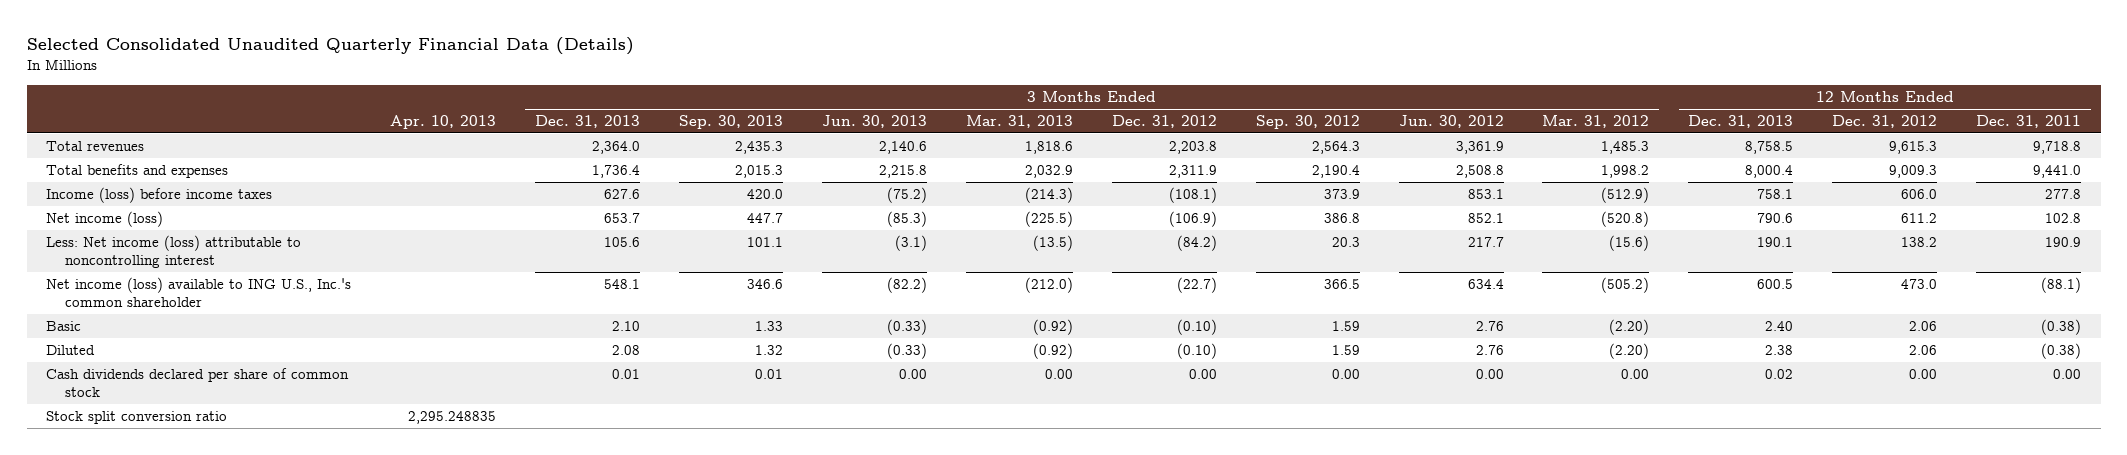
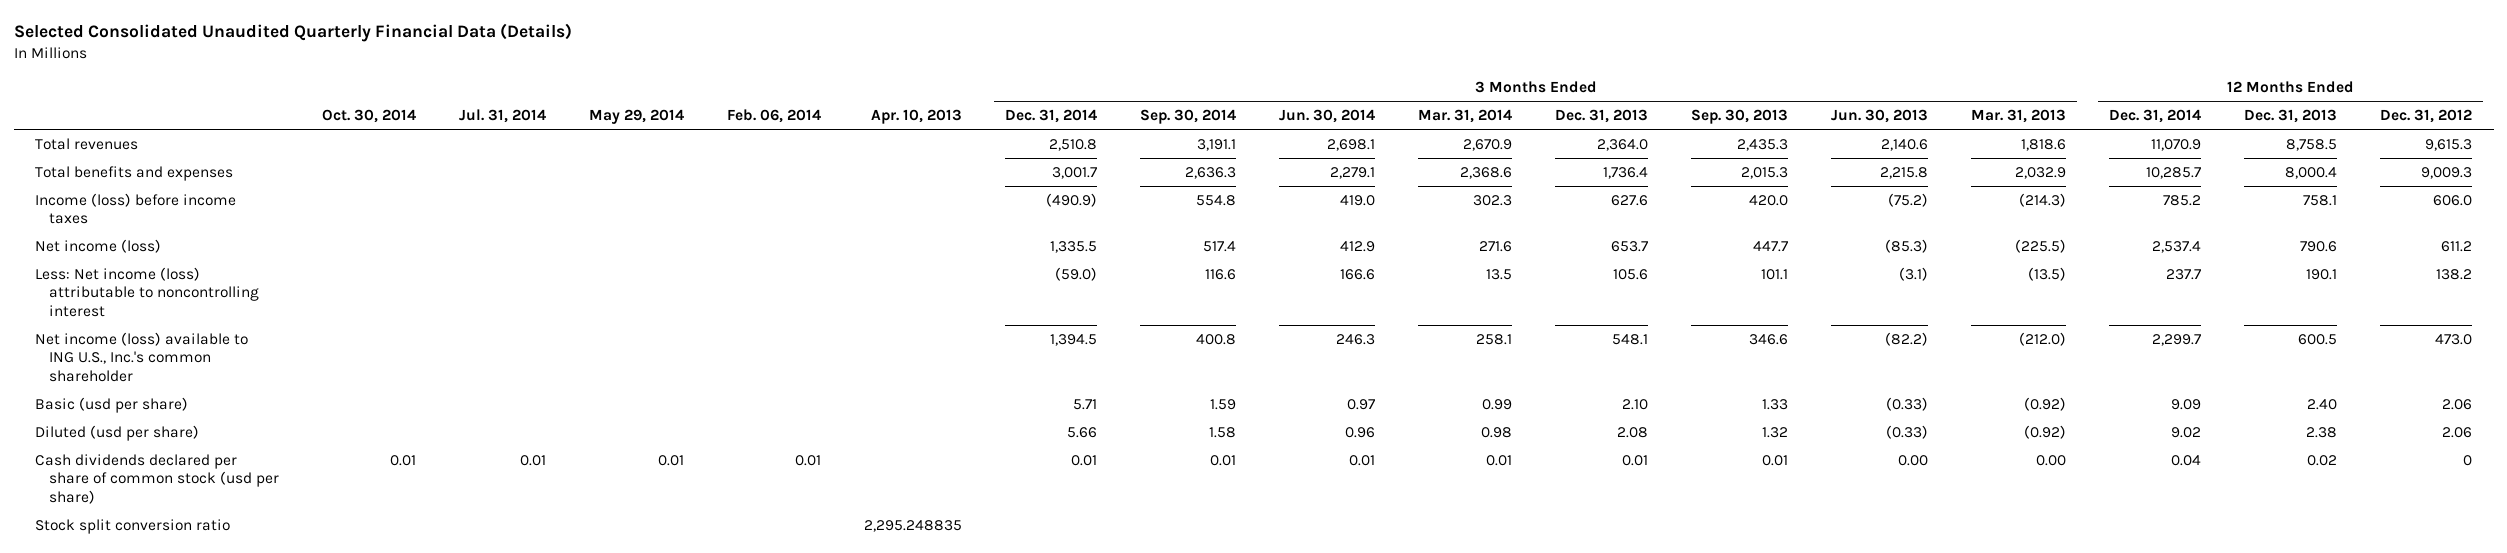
- | Apr. 10, 2013 | 3 Months Ended Dec. 31, 2013 | 3 Months Ended Sep. 30, 2013 | 3 Months Ended Jun. 30, 2013 | 3 Months Ended Mar. 31, 2013 | 3 Months Ended Dec. 31, 2012 | 3 Months Ended Sep. 30, 2012 | 3 Months Ended Jun. 30, 2012 | 3 Months Ended Mar. 31, 2012 | 12 Months Ended Dec. 31, 2013 | 12 Months Ended Dec. 31, 2012 | 12 Months Ended Dec. 31, 2011
+ | Oct. 30, 2014 | Jul. 31, 2014 | May 29, 2014 | Feb. 06, 2014 | Apr. 10, 2013 | 3 Months Ended Dec. 31, 2014 | 3 Months Ended Sep. 30, 2014 | 3 Months Ended Jun. 30, 2014 | 3 Months Ended Mar. 31, 2014 | 3 Months Ended Dec. 31, 2013 | 3 Months Ended Sep. 30, 2013 | 3 Months Ended Jun. 30, 2013 | 3 Months Ended Mar. 31, 2013 | 12 Months Ended Dec. 31, 2014 | 12 Months Ended Dec. 31, 2013 | 12 Months Ended Dec. 31, 2012
- Basic | | 2.10 | 1.33 | (0.33) | (0.92) | (0.10) | 1.59 | 2.76 | (2.20) | 2.40 | 2.06 | (0.38)
- Diluted | | 2.08 | 1.32 | (0.33) | (0.92) | (0.10) | 1.59 | 2.76 | (2.20) | 2.38 | 2.06 | (0.38)
- Cash dividends declared per share of common stock | | 0.01 | 0.01 | 0.00 | 0.00 | 0.00 | 0.00 | 0.00 | 0.00 | 0.02 | 0.00 | 0.00
+ Basic (usd per share) | | | | | | 5.71 | 1.59 | 0.97 | 0.99 | 2.10 | 1.33 | (0.33) | (0.92) | 9.09 | 2.40 | 2.06
+ Diluted (usd per share) | | | | | | 5.66 | 1.58 | 0.96 | 0.98 | 2.08 | 1.32 | (0.33) | (0.92) | 9.02 | 2.38 | 2.06
+ Cash dividends declared per share of common stock (usd per share) | 0.01 | 0.01 | 0.01 | 0.01 | | 0.01 | 0.01 | 0.01 | 0.01 | 0.01 | 0.01 | 0.00 | 0.00 | 0.04 | 0.02 | 0

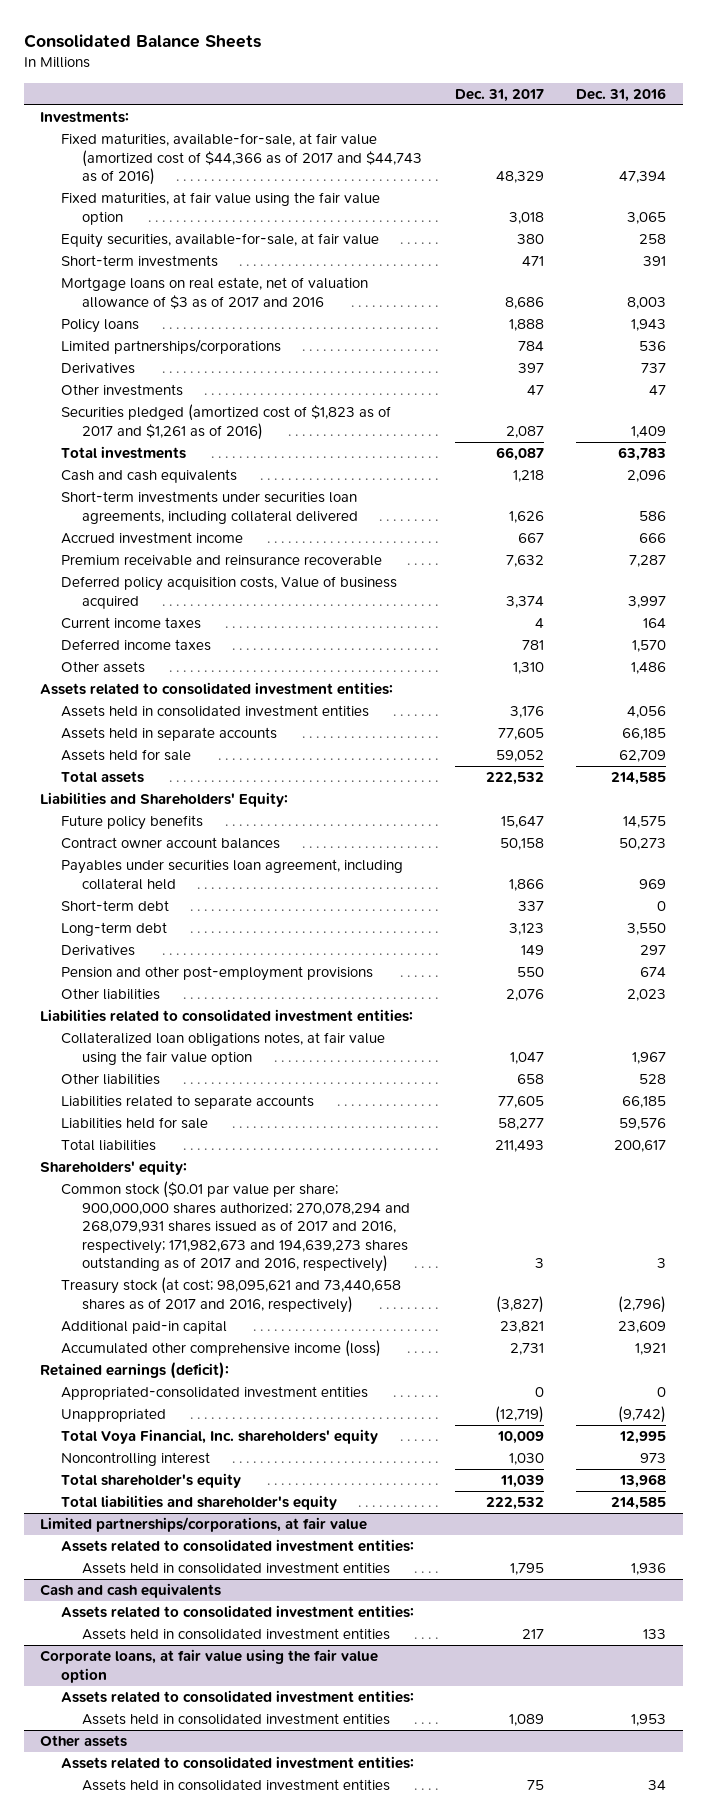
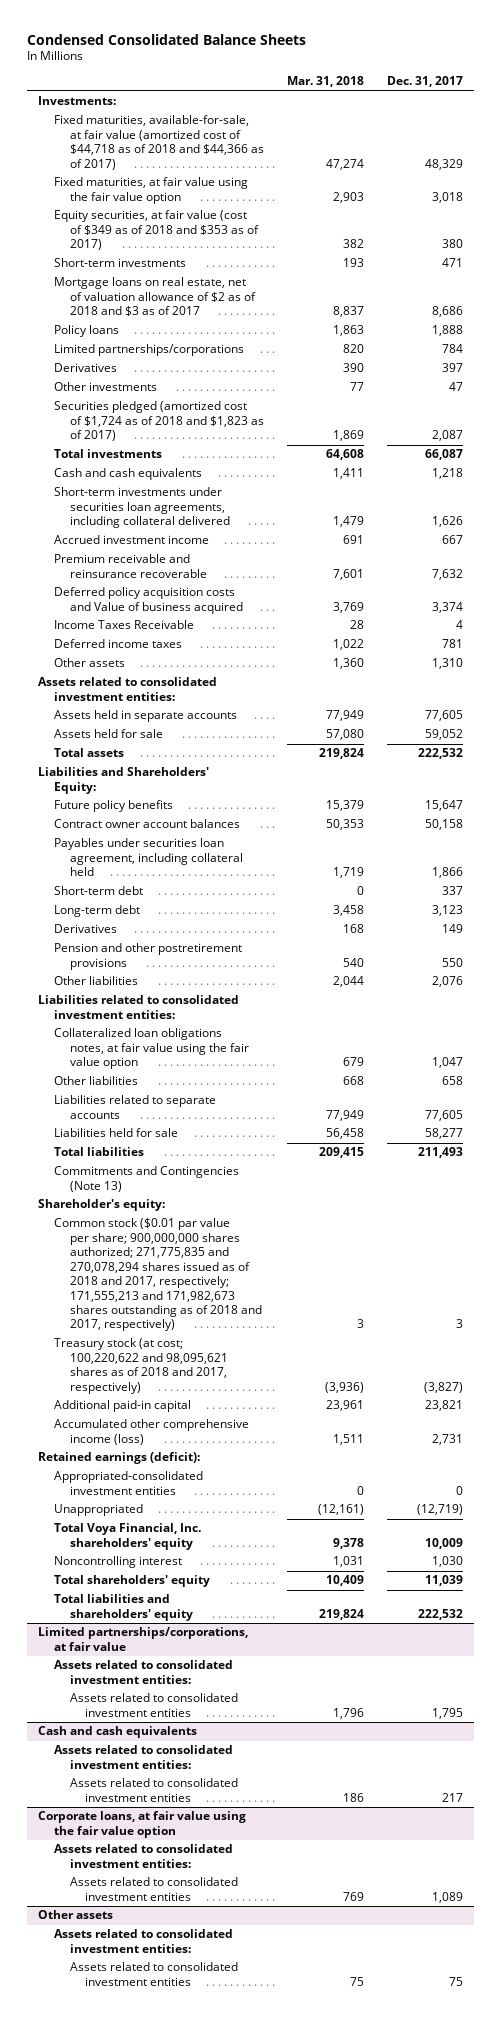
- Consolidated Balance Sheets
+ Condensed Consolidated Balance Sheets
- | Dec. 31, 2017 | Dec. 31, 2016
+ | Mar. 31, 2018 | Dec. 31, 2017
- Fixed maturities, available-for-sale, at fair value (amortized cost of $44,366 as of 2017 and $44,743 as of 2016) | 48,329 | 47,394
+ Fixed maturities, available-for-sale, at fair value (amortized cost of $44,718 as of 2018 and $44,366 as of 2017) | 47,274 | 48,329
- Equity securities, available-for-sale, at fair value | 380 | 258
+ Equity securities, at fair value (cost of $349 as of 2018 and $353 as of 2017) | 382 | 380
- Mortgage loans on real estate, net of valuation allowance of $3 as of 2017 and 2016 | 8,686 | 8,003
+ Mortgage loans on real estate, net of valuation allowance of $2 as of 2018 and $3 as of 2017 | 8,837 | 8,686
- Securities pledged (amortized cost of $1,823 as of 2017 and $1,261 as of 2016) | 2,087 | 1,409
+ Securities pledged (amortized cost of $1,724 as of 2018 and $1,823 as of 2017) | 1,869 | 2,087
- Deferred policy acquisition costs, Value of business acquired | 3,374 | 3,997
- Current income taxes | 4 | 164
+ Deferred policy acquisition costs and Value of business acquired | 3,769 | 3,374
+ Income Taxes Receivable | 28 | 4
- Assets held in consolidated investment entities | 3,176 | 4,056
- Pension and other post-employment provisions | 550 | 674
+ Pension and other postretirement provisions | 540 | 550
- Shareholders' equity:
- Common stock ($0.01 par value per share; 900,000,000 shares authorized; 270,078,294 and 268,079,931 shares issued as of 2017 and 2016, respectively; 171,982,673 and 194,639,273 shares outstanding as of 2017 and 2016, respectively) | 3 | 3
- Treasury stock (at cost; 98,095,621 and 73,440,658 shares as of 2017 and 2016, respectively) | (3,827) | (2,796)
+ Commitments and Contingencies (Note 13)
+ Shareholder's equity:
+ Common stock ($0.01 par value per share; 900,000,000 shares authorized; 271,775,835 and 270,078,294 shares issued as of 2018 and 2017, respectively; 171,555,213 and 171,982,673 shares outstanding as of 2018 and 2017, respectively) | 3 | 3
+ Treasury stock (at cost; 100,220,622 and 98,095,621 shares as of 2018 and 2017, respectively) | (3,936) | (3,827)
- Total shareholder's equity | 11,039 | 13,968
- Total liabilities and shareholder's equity | 222,532 | 214,585
+ Total shareholders' equity | 10,409 | 11,039
+ Total liabilities and shareholders' equity | 219,824 | 222,532
@ Limited partnerships/corporations, at fair value
- Assets held in consolidated investment entities | 1,795 | 1,936
+ Assets related to consolidated investment entities | 1,796 | 1,795
@ Cash and cash equivalents
- Assets held in consolidated investment entities | 217 | 133
+ Assets related to consolidated investment entities | 186 | 217
@ Corporate loans, at fair value using the fair value option
- Assets held in consolidated investment entities | 1,089 | 1,953
+ Assets related to consolidated investment entities | 769 | 1,089
@ Other assets
- Assets held in consolidated investment entities | 75 | 34
+ Assets related to consolidated investment entities | 75 | 75

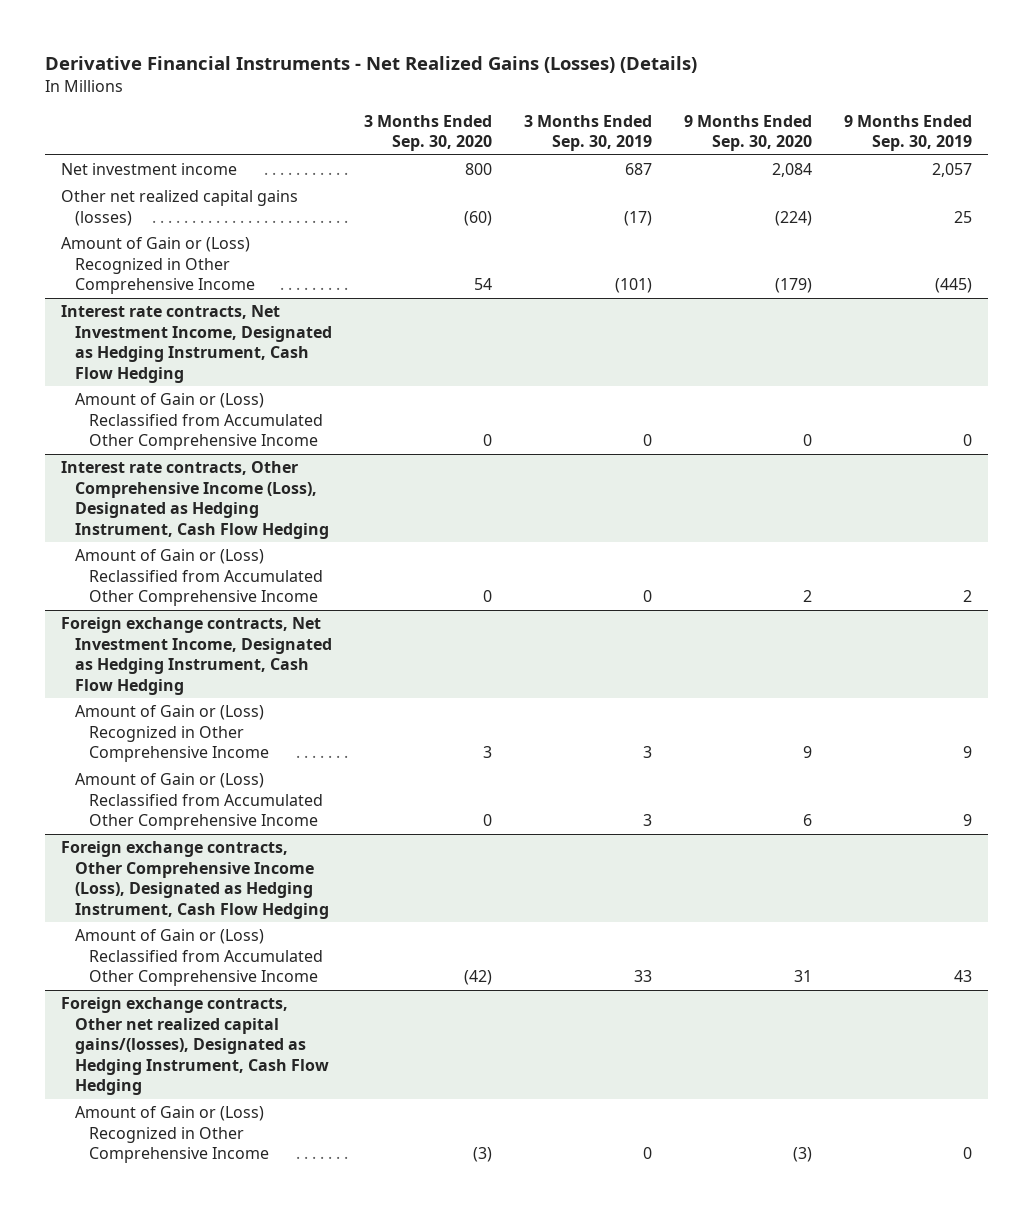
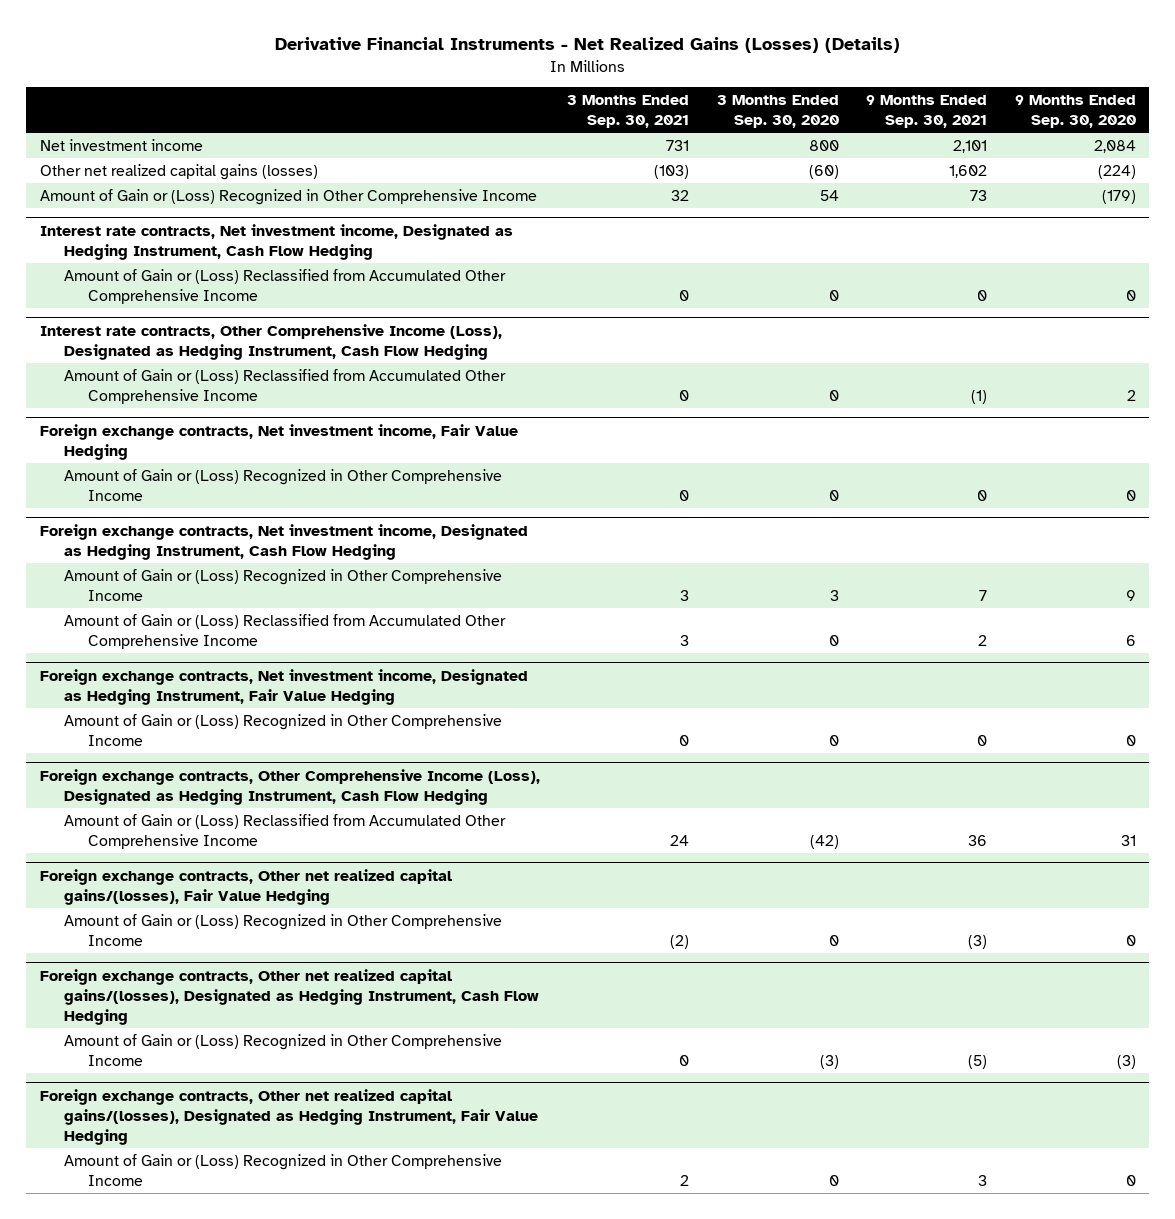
- | 3 Months Ended Sep. 30, 2020 | 3 Months Ended Sep. 30, 2019 | 9 Months Ended Sep. 30, 2020 | 9 Months Ended Sep. 30, 2019
+ | 3 Months Ended Sep. 30, 2021 | 3 Months Ended Sep. 30, 2020 | 9 Months Ended Sep. 30, 2021 | 9 Months Ended Sep. 30, 2020
- Interest rate contracts, Net Investment Income, Designated as Hedging Instrument, Cash Flow Hedging
+ Interest rate contracts, Net investment income, Designated as Hedging Instrument, Cash Flow Hedging
- Foreign exchange contracts, Net Investment Income, Designated as Hedging Instrument, Cash Flow Hedging
+ Foreign exchange contracts, Net investment income, Fair Value Hedging
+ Amount of Gain or (Loss) Recognized in Other Comprehensive Income | 0 | 0 | 0 | 0
+ Foreign exchange contracts, Net investment income, Designated as Hedging Instrument, Cash Flow Hedging
+ Foreign exchange contracts, Net investment income, Designated as Hedging Instrument, Fair Value Hedging
+ Amount of Gain or (Loss) Recognized in Other Comprehensive Income | 0 | 0 | 0 | 0
+ Foreign exchange contracts, Other net realized capital gains/(losses), Fair Value Hedging
+ Amount of Gain or (Loss) Recognized in Other Comprehensive Income | (2) | 0 | (3) | 0
+ Foreign exchange contracts, Other net realized capital gains/(losses), Designated as Hedging Instrument, Fair Value Hedging
+ Amount of Gain or (Loss) Recognized in Other Comprehensive Income | 2 | 0 | 3 | 0

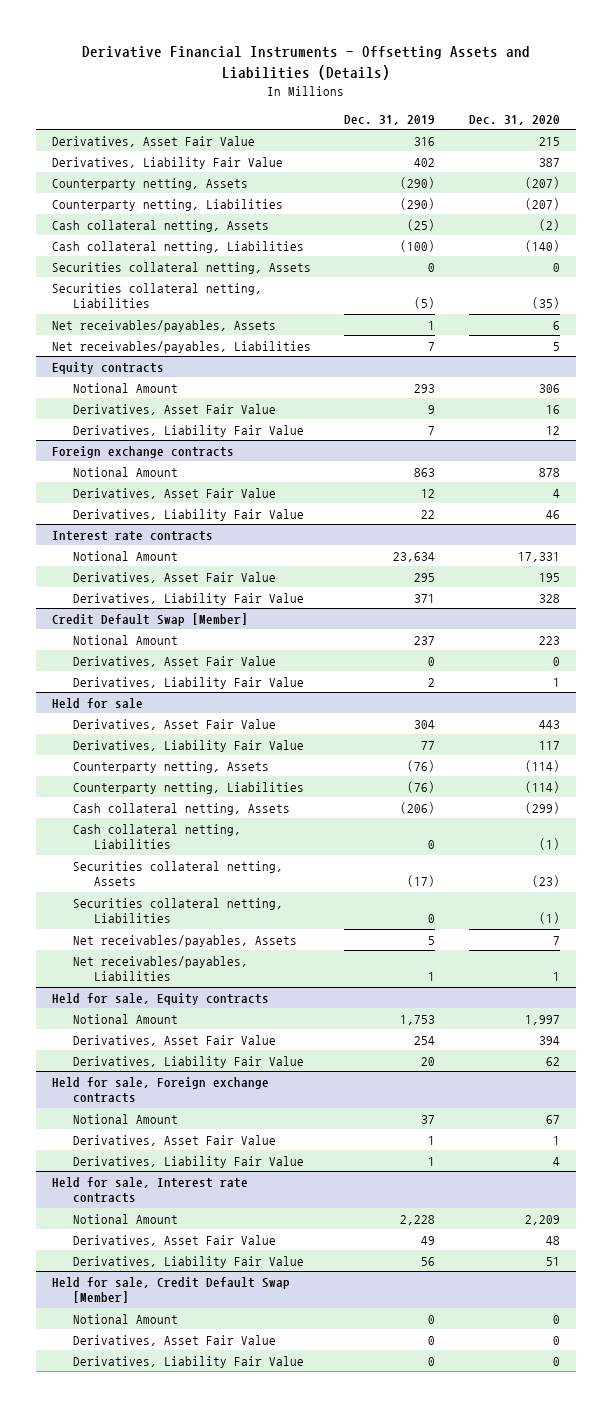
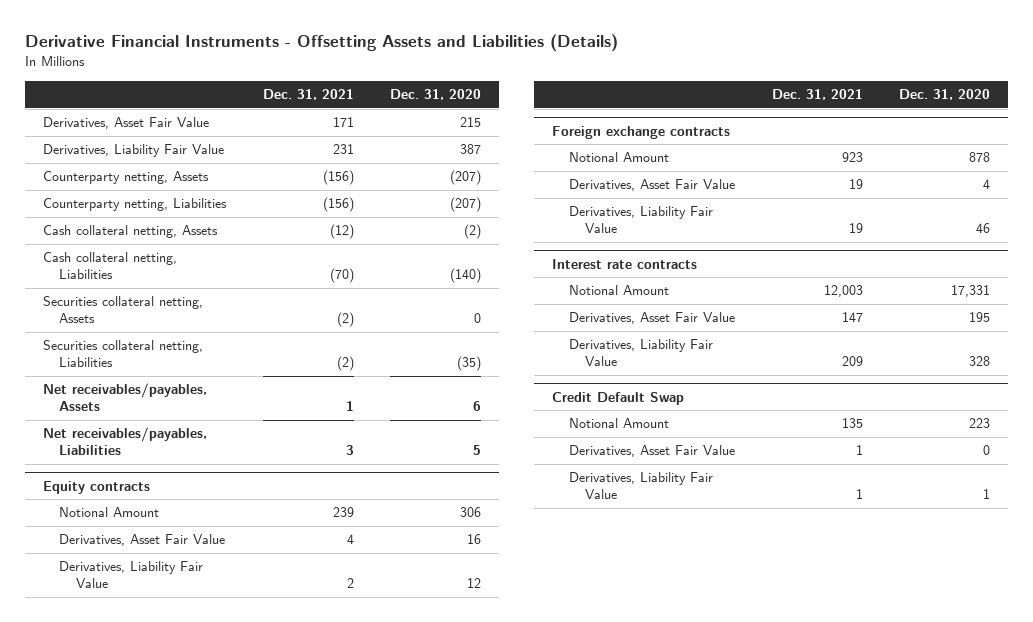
- | Dec. 31, 2019 | Dec. 31, 2020
+ | Dec. 31, 2021 | Dec. 31, 2020
- Credit Default Swap [Member]
+ Credit Default Swap
- Held for sale
- Derivatives, Asset Fair Value | 304 | 443
- Derivatives, Liability Fair Value | 77 | 117
- Counterparty netting, Assets | (76) | (114)
- Counterparty netting, Liabilities | (76) | (114)
- Cash collateral netting, Assets | (206) | (299)
- Cash collateral netting, Liabilities | 0 | (1)
- Securities collateral netting, Assets | (17) | (23)
- Securities collateral netting, Liabilities | 0 | (1)
- Net receivables/payables, Assets | 5 | 7
- Net receivables/payables, Liabilities | 1 | 1
- Held for sale, Equity contracts
- Notional Amount | 1,753 | 1,997
- Derivatives, Asset Fair Value | 254 | 394
- Derivatives, Liability Fair Value | 20 | 62
- Held for sale, Foreign exchange contracts
- Notional Amount | 37 | 67
- Derivatives, Asset Fair Value | 1 | 1
- Derivatives, Liability Fair Value | 1 | 4
- Held for sale, Interest rate contracts
- Notional Amount | 2,228 | 2,209
- Derivatives, Asset Fair Value | 49 | 48
- Derivatives, Liability Fair Value | 56 | 51
- Held for sale, Credit Default Swap [Member]
- Notional Amount | 0 | 0
- Derivatives, Asset Fair Value | 0 | 0
- Derivatives, Liability Fair Value | 0 | 0

